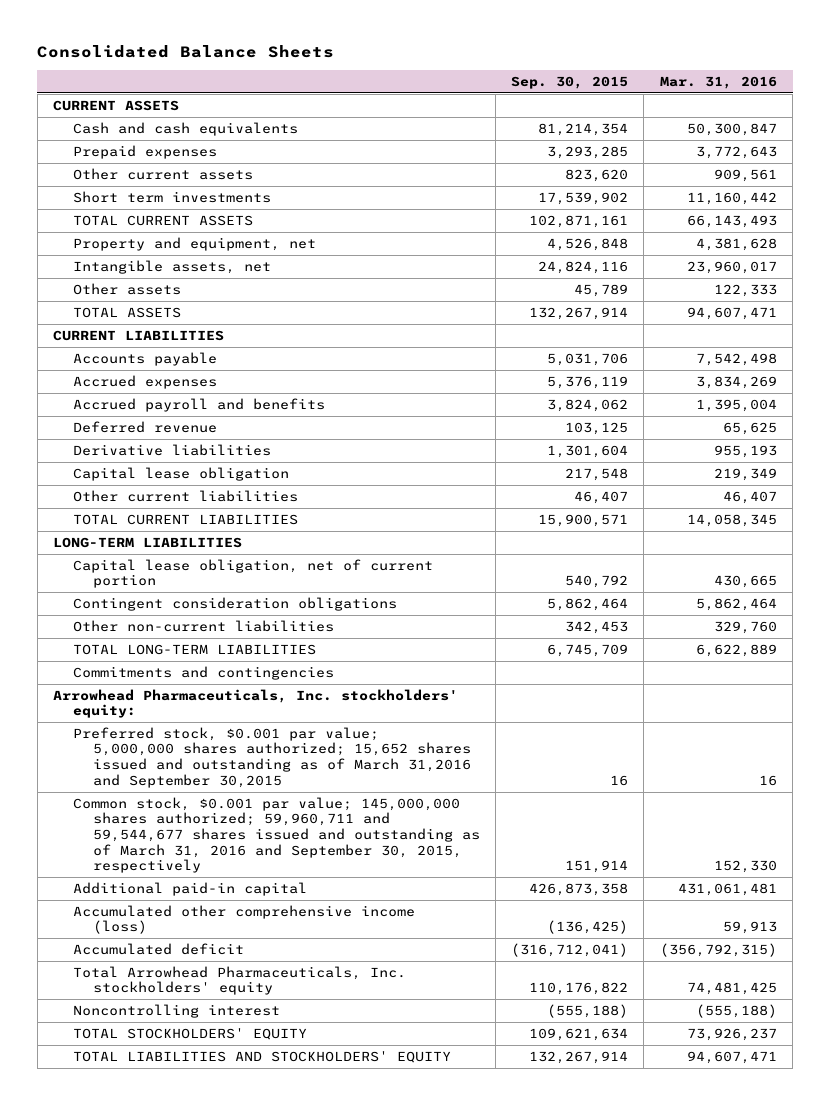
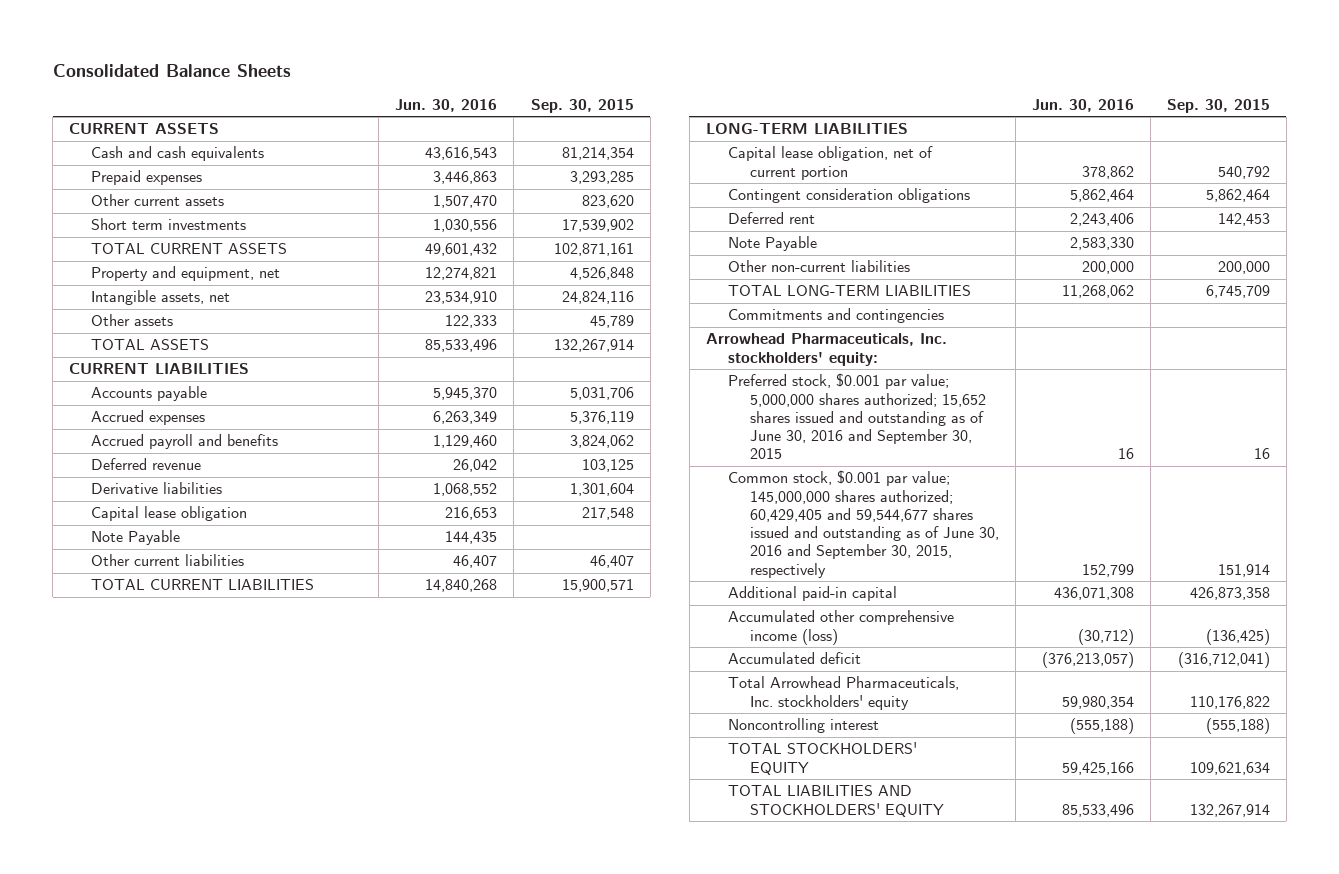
- | Sep. 30, 2015 | Mar. 31, 2016
+ | Jun. 30, 2016 | Sep. 30, 2015
+ Note Payable | 144,435 |
- Other non-current liabilities | 342,453 | 329,760
+ Deferred rent | 2,243,406 | 142,453
+ Note Payable | 2,583,330 |
+ Other non-current liabilities | 200,000 | 200,000
- Preferred stock, $0.001 par value; 5,000,000 shares authorized; 15,652 shares issued and outstanding as of March 31,2016 and September 30,2015 | 16 | 16
- Common stock, $0.001 par value; 145,000,000 shares authorized; 59,960,711 and 59,544,677 shares issued and outstanding as of March 31, 2016 and September 30, 2015, respectively | 151,914 | 152,330
+ Preferred stock, $0.001 par value; 5,000,000 shares authorized; 15,652 shares issued and outstanding as of June 30, 2016 and September 30, 2015 | 16 | 16
+ Common stock, $0.001 par value; 145,000,000 shares authorized; 60,429,405 and 59,544,677 shares issued and outstanding as of June 30, 2016 and September 30, 2015, respectively | 152,799 | 151,914

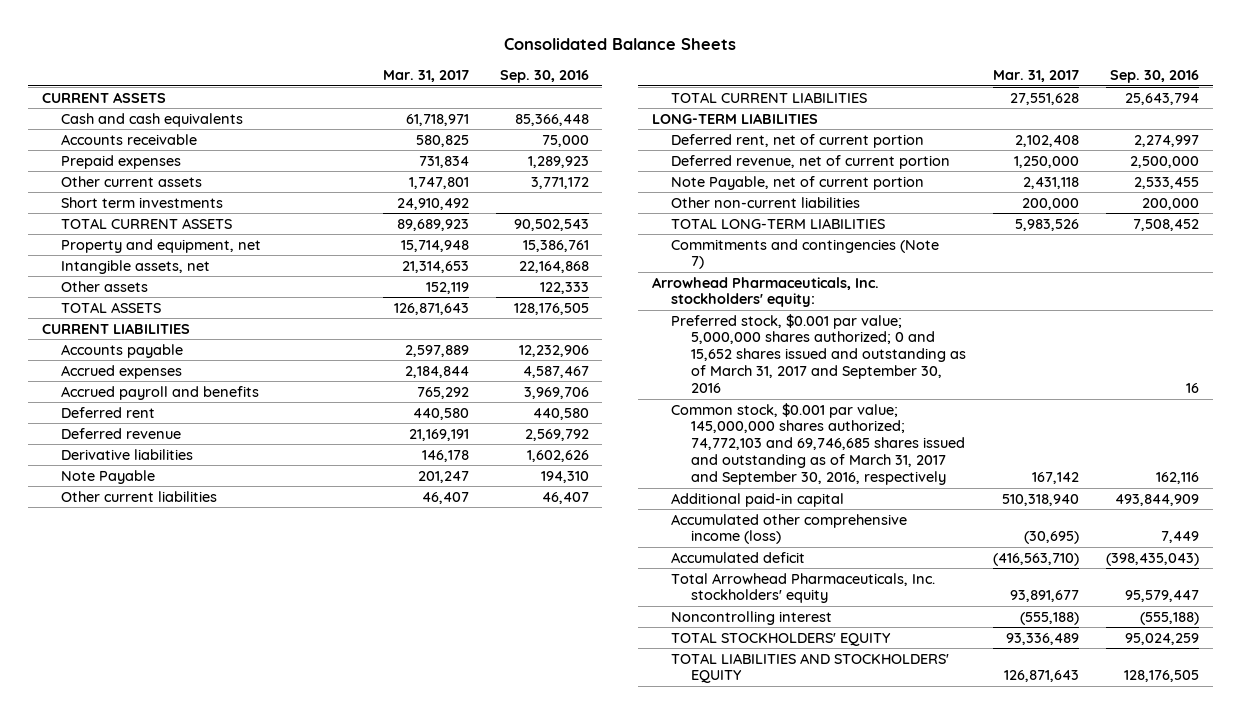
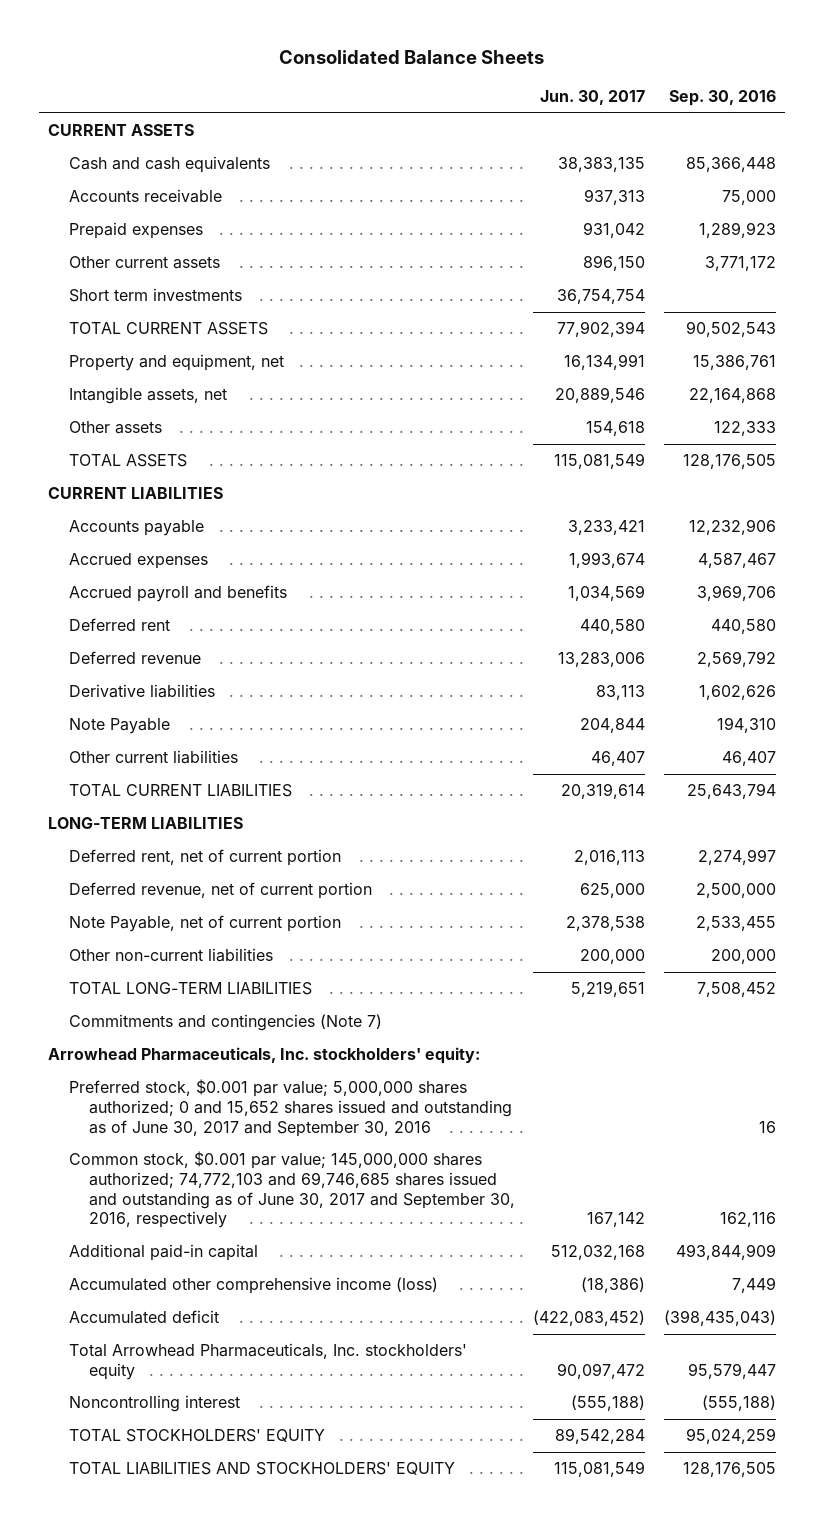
- | Mar. 31, 2017 | Sep. 30, 2016
+ | Jun. 30, 2017 | Sep. 30, 2016
- Preferred stock, $0.001 par value; 5,000,000 shares authorized; 0 and 15,652 shares issued and outstanding as of March 31, 2017 and September 30, 2016 | | 16
- Common stock, $0.001 par value; 145,000,000 shares authorized; 74,772,103 and 69,746,685 shares issued and outstanding as of March 31, 2017 and September 30, 2016, respectively | 167,142 | 162,116
+ Preferred stock, $0.001 par value; 5,000,000 shares authorized; 0 and 15,652 shares issued and outstanding as of June 30, 2017 and September 30, 2016 | | 16
+ Common stock, $0.001 par value; 145,000,000 shares authorized; 74,772,103 and 69,746,685 shares issued and outstanding as of June 30, 2017 and September 30, 2016, respectively | 167,142 | 162,116

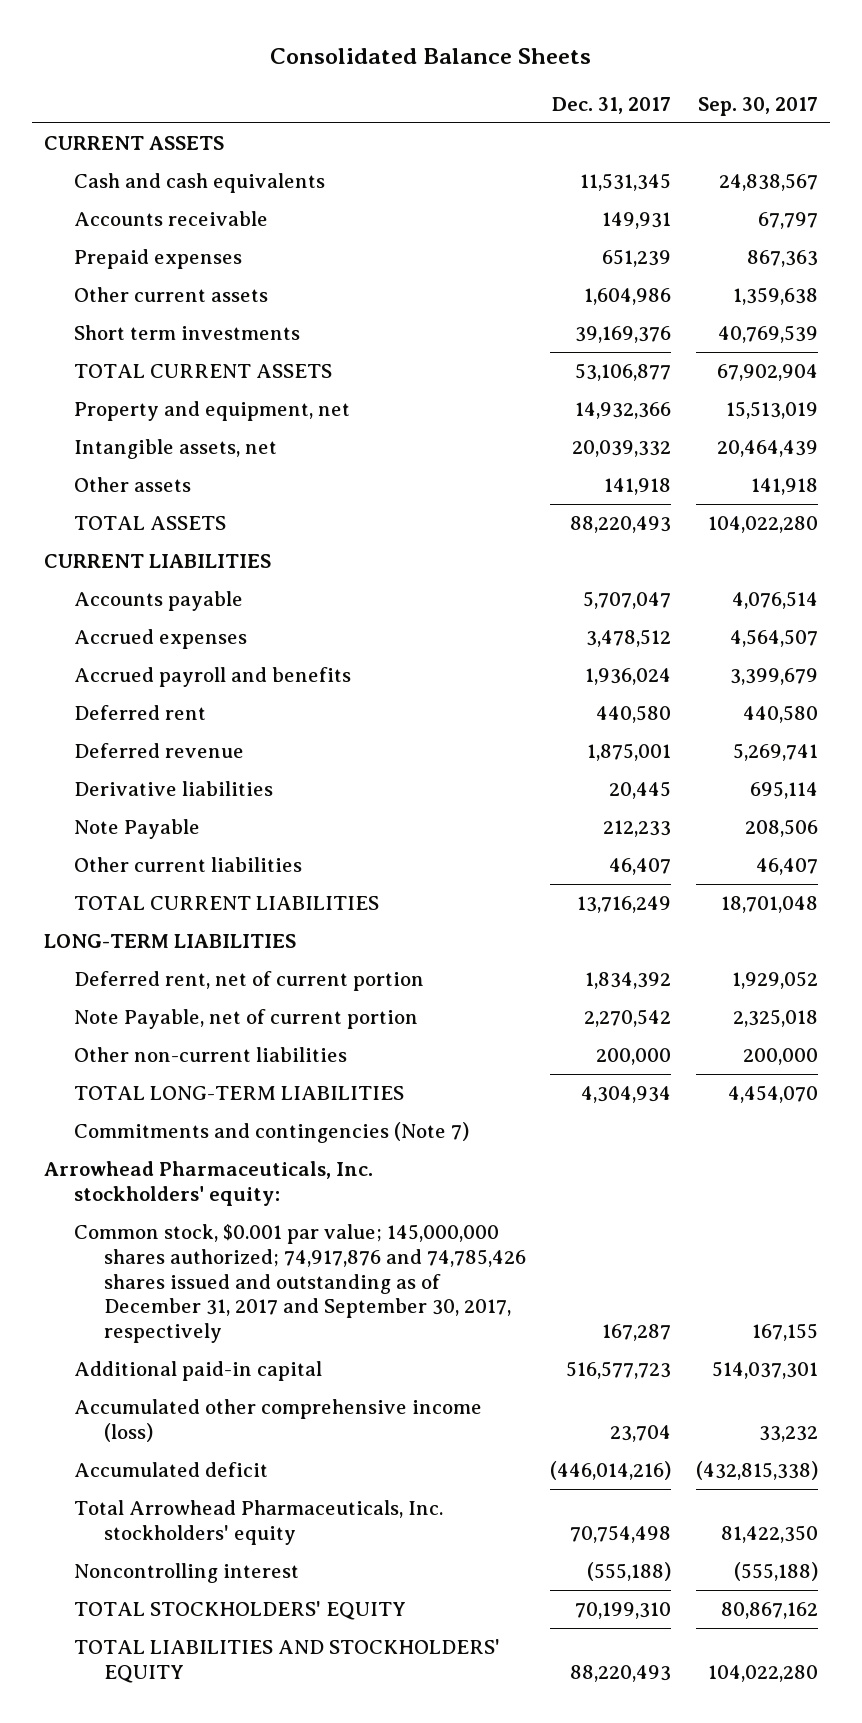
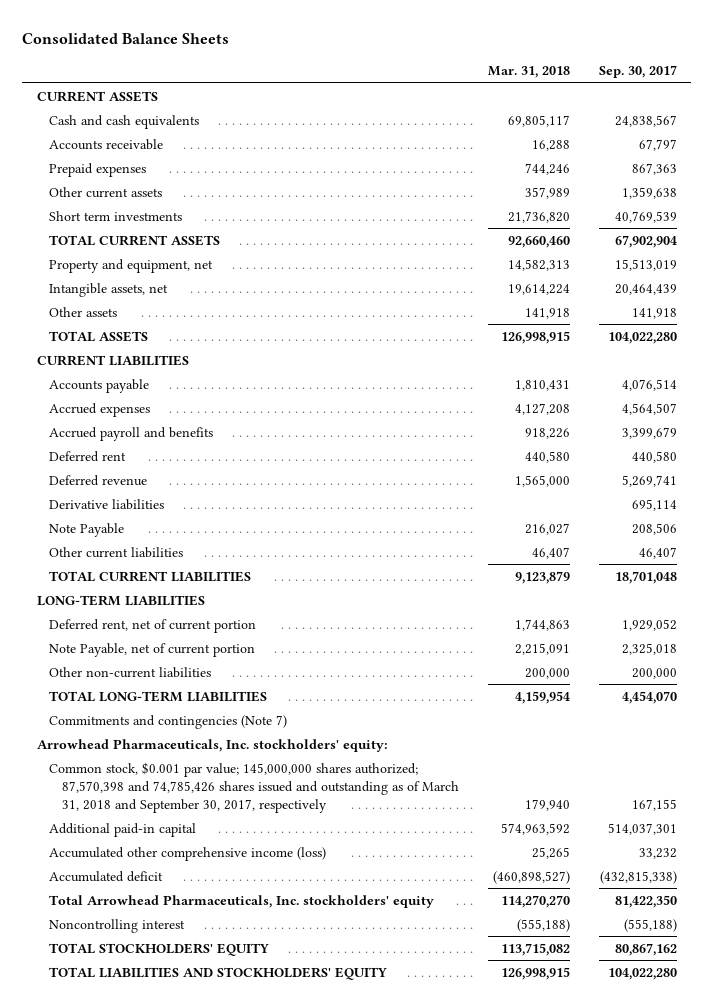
- | Dec. 31, 2017 | Sep. 30, 2017
+ | Mar. 31, 2018 | Sep. 30, 2017
- Common stock, $0.001 par value; 145,000,000 shares authorized; 74,917,876 and 74,785,426 shares issued and outstanding as of December 31, 2017 and September 30, 2017, respectively | 167,287 | 167,155
+ Common stock, $0.001 par value; 145,000,000 shares authorized; 87,570,398 and 74,785,426 shares issued and outstanding as of March 31, 2018 and September 30, 2017, respectively | 179,940 | 167,155

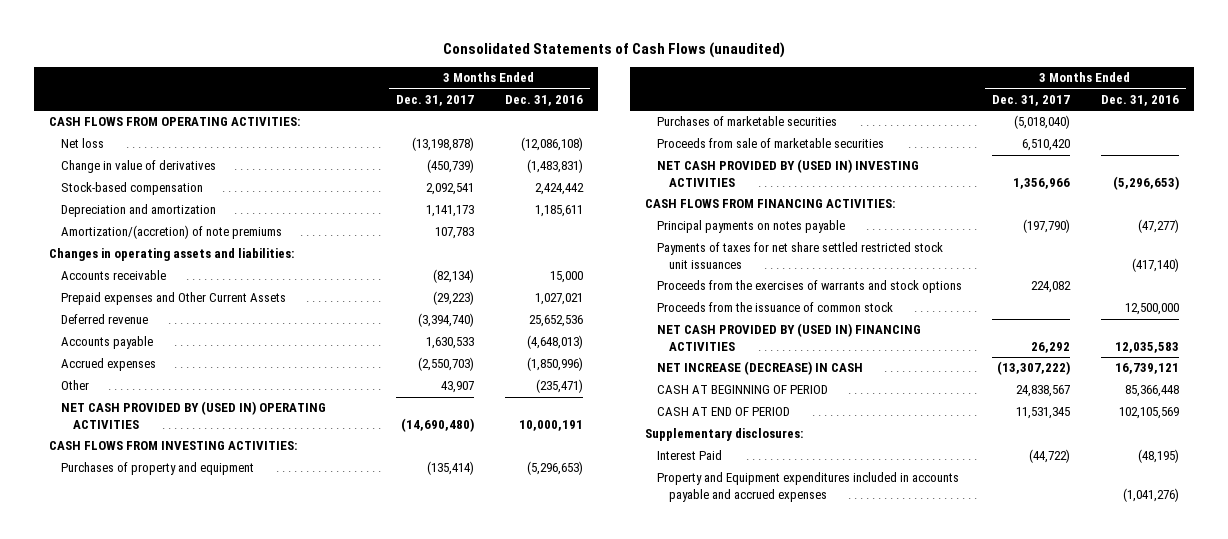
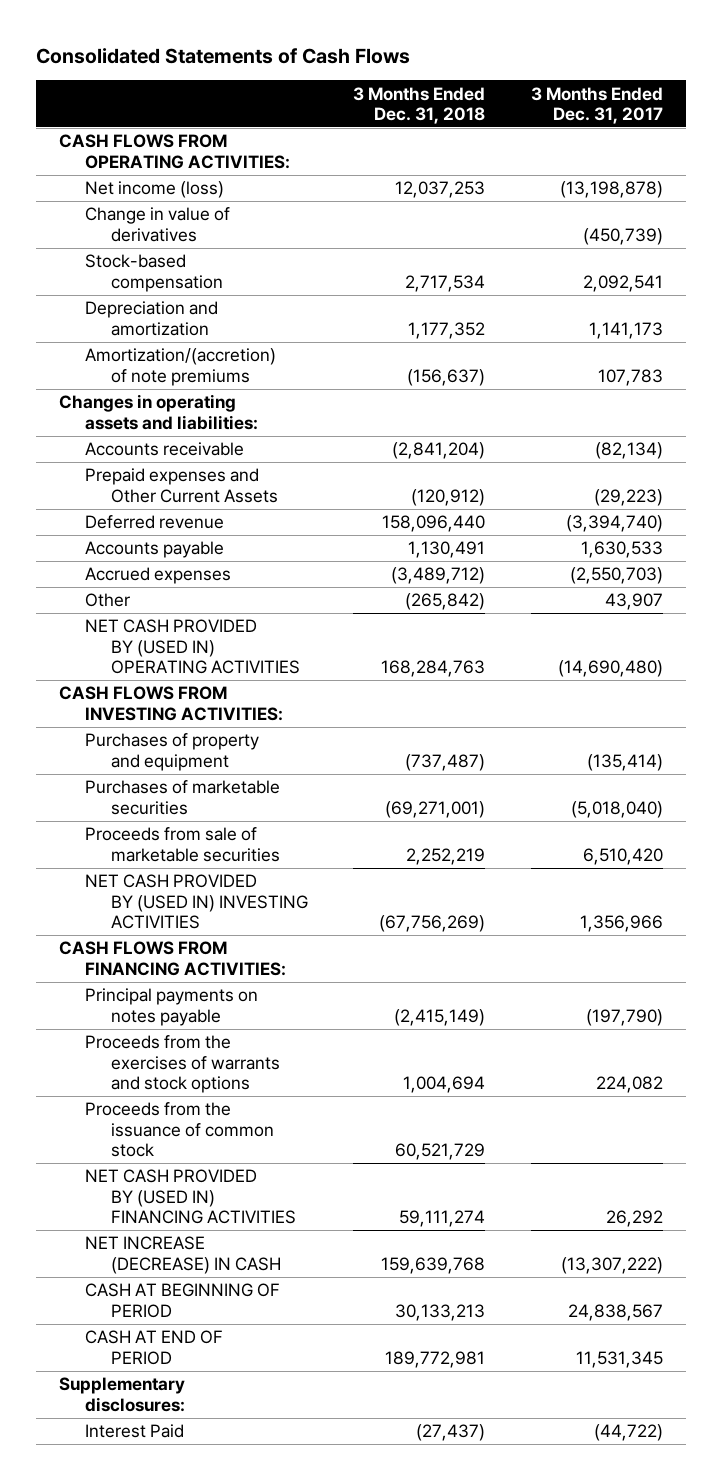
- Consolidated Statements of Cash Flows (unaudited)
+ Consolidated Statements of Cash Flows
- | 3 Months Ended Dec. 31, 2017 | 3 Months Ended Dec. 31, 2016
+ | 3 Months Ended Dec. 31, 2018 | 3 Months Ended Dec. 31, 2017
- Net loss | (13,198,878) | (12,086,108)
+ Net income (loss) | 12,037,253 | (13,198,878)
- Payments of taxes for net share settled restricted stock unit issuances | | (417,140)
- Property and Equipment expenditures included in accounts payable and accrued expenses | | (1,041,276)

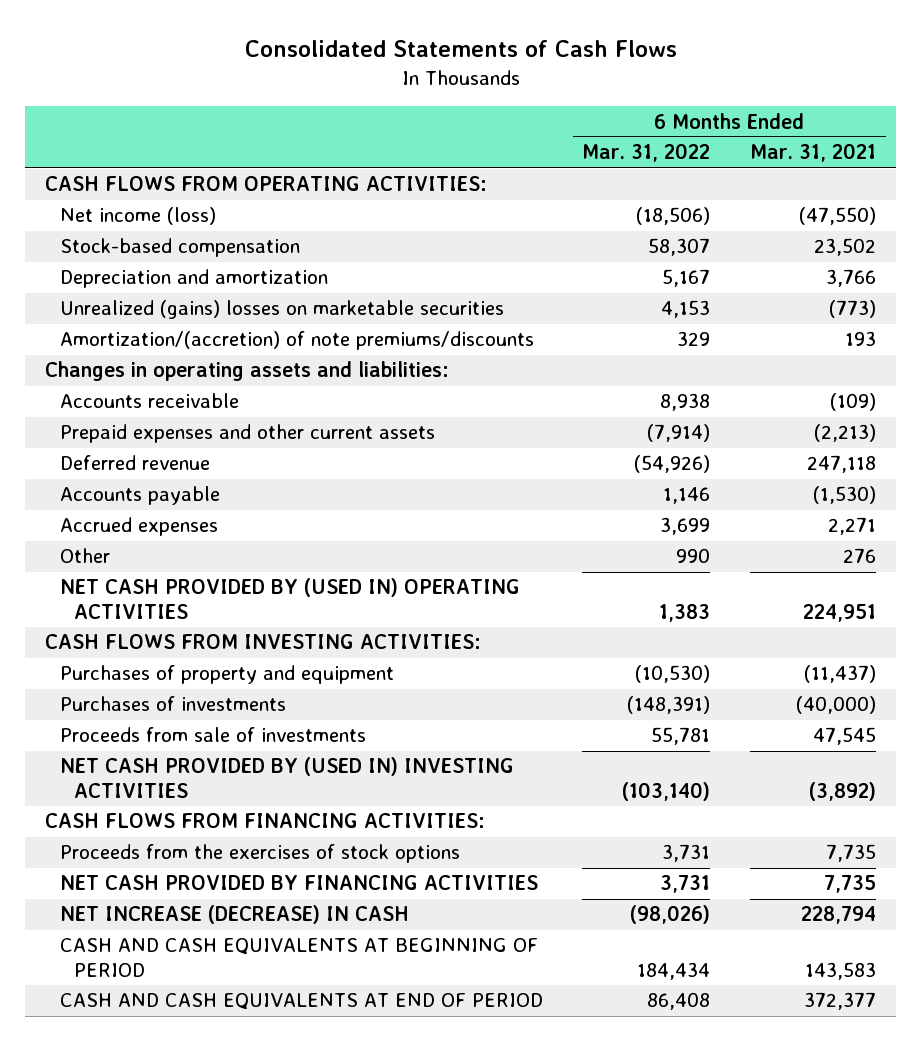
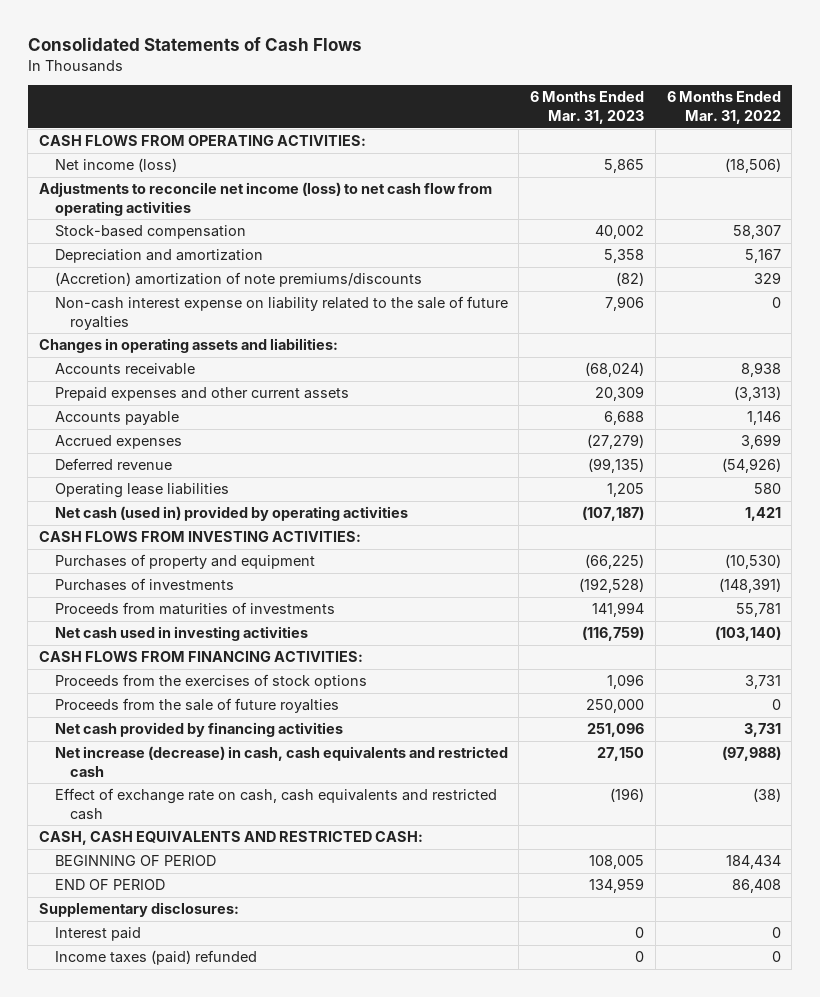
- | 6 Months Ended Mar. 31, 2022 | 6 Months Ended Mar. 31, 2021
+ | 6 Months Ended Mar. 31, 2023 | 6 Months Ended Mar. 31, 2022
+ Adjustments to reconcile net income (loss) to net cash flow from operating activities
- Unrealized (gains) losses on marketable securities | 4,153 | (773)
- Amortization/(accretion) of note premiums/discounts | 329 | 193
+ (Accretion) amortization of note premiums/discounts | (82) | 329
+ Non-cash interest expense on liability related to the sale of future royalties | 7,906 | 0
- Prepaid expenses and other current assets | (7,914) | (2,213)
+ Prepaid expenses and other current assets | 20,309 | (3,313)
- Other | 990 | 276
- NET CASH PROVIDED BY (USED IN) OPERATING ACTIVITIES | 1,383 | 224,951
moved down: Deferred revenue | (99,135) | (54,926)
+ Operating lease liabilities | 1,205 | 580
+ Net cash (used in) provided by operating activities | (107,187) | 1,421
- Proceeds from sale of investments | 55,781 | 47,545
- NET CASH PROVIDED BY (USED IN) INVESTING ACTIVITIES | (103,140) | (3,892)
+ Proceeds from maturities of investments | 141,994 | 55,781
+ Net cash used in investing activities | (116,759) | (103,140)
- NET CASH PROVIDED BY FINANCING ACTIVITIES | 3,731 | 7,735
- NET INCREASE (DECREASE) IN CASH | (98,026) | 228,794
- CASH AND CASH EQUIVALENTS AT BEGINNING OF PERIOD | 184,434 | 143,583
- CASH AND CASH EQUIVALENTS AT END OF PERIOD | 86,408 | 372,377
+ Proceeds from the sale of future royalties | 250,000 | 0
+ Net cash provided by financing activities | 251,096 | 3,731
+ Net increase (decrease) in cash, cash equivalents and restricted cash | 27,150 | (97,988)
+ Effect of exchange rate on cash, cash equivalents and restricted cash | (196) | (38)
+ CASH, CASH EQUIVALENTS AND RESTRICTED CASH:
+ BEGINNING OF PERIOD | 108,005 | 184,434
+ END OF PERIOD | 134,959 | 86,408
+ Supplementary disclosures:
+ Interest paid | 0 | 0
+ Income taxes (paid) refunded | 0 | 0

